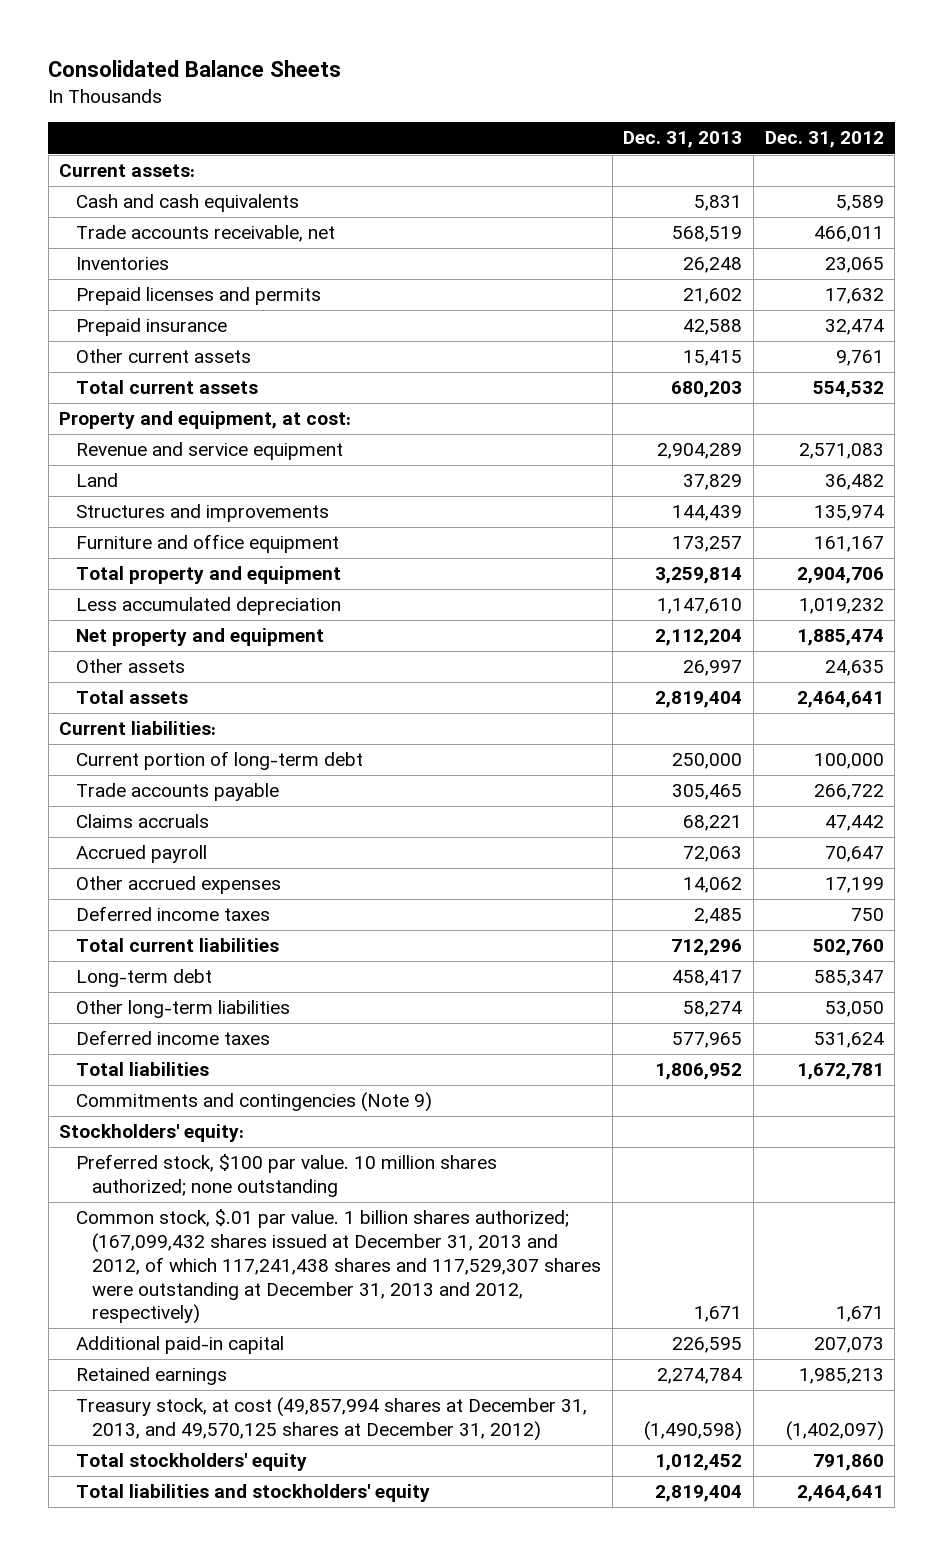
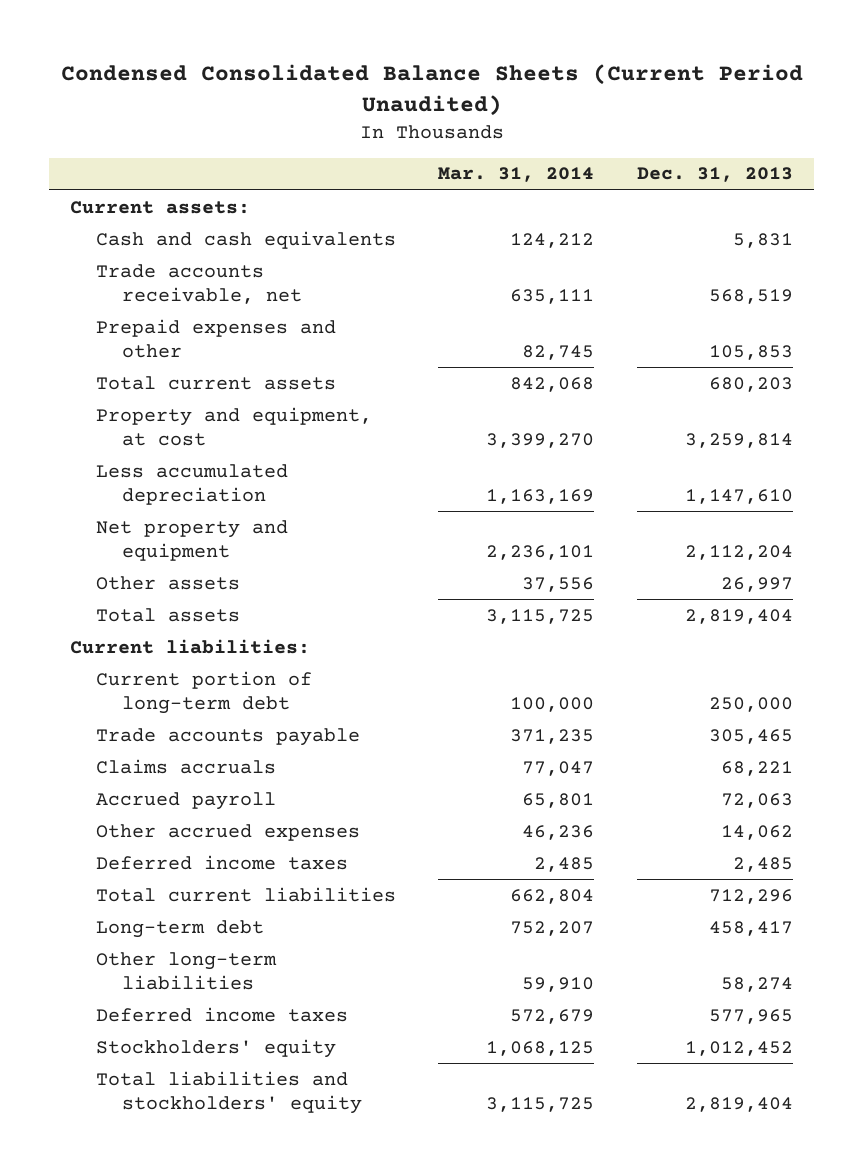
- Consolidated Balance Sheets
+ Condensed Consolidated Balance Sheets (Current Period Unaudited)
- | Dec. 31, 2013 | Dec. 31, 2012
+ | Mar. 31, 2014 | Dec. 31, 2013
- Inventories | 26,248 | 23,065
- Prepaid licenses and permits | 21,602 | 17,632
- Prepaid insurance | 42,588 | 32,474
- Other current assets | 15,415 | 9,761
+ Prepaid expenses and other | 82,745 | 105,853
- Property and equipment, at cost:
- Revenue and service equipment | 2,904,289 | 2,571,083
- Land | 37,829 | 36,482
- Structures and improvements | 144,439 | 135,974
- Furniture and office equipment | 173,257 | 161,167
- Total property and equipment | 3,259,814 | 2,904,706
+ Property and equipment, at cost | 3,399,270 | 3,259,814
- Total liabilities | 1,806,952 | 1,672,781
- Commitments and contingencies (Note 9)
- Stockholders' equity:
- Preferred stock, $100 par value. 10 million shares authorized; none outstanding
- Common stock, $.01 par value. 1 billion shares authorized; (167,099,432 shares issued at December 31, 2013 and 2012, of which 117,241,438 shares and 117,529,307 shares were outstanding at December 31, 2013 and 2012, respectively) | 1,671 | 1,671
- Additional paid-in capital | 226,595 | 207,073
- Retained earnings | 2,274,784 | 1,985,213
- Treasury stock, at cost (49,857,994 shares at December 31, 2013, and 49,570,125 shares at December 31, 2012) | (1,490,598) | (1,402,097)
- Total stockholders' equity | 1,012,452 | 791,860
+ Stockholders' equity | 1,068,125 | 1,012,452

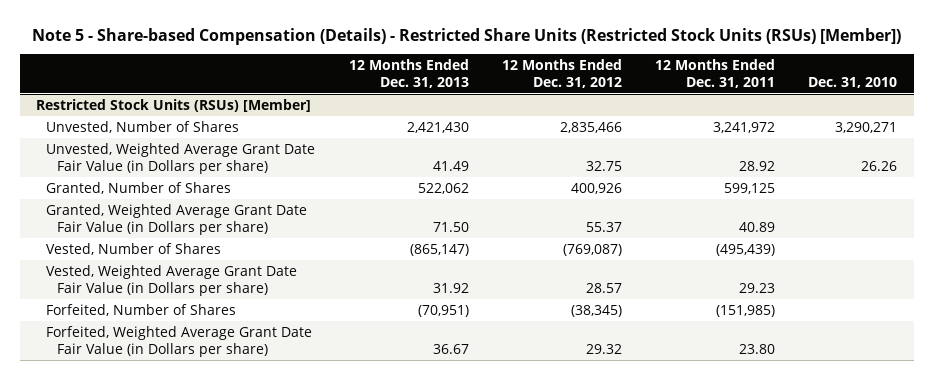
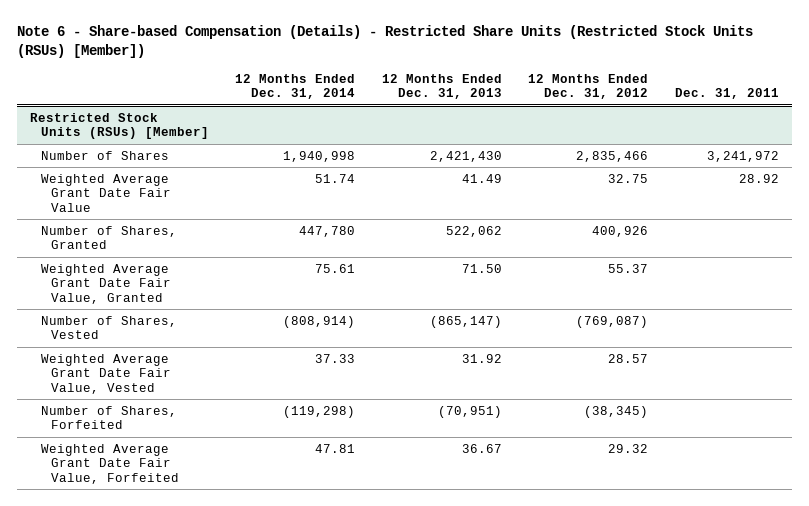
- Note 5 - Share-based Compensation (Details) - Restricted Share Units (Restricted Stock Units (RSUs) [Member])
+ Note 6 - Share-based Compensation (Details) - Restricted Share Units (Restricted Stock Units (RSUs) [Member])
- | 12 Months Ended Dec. 31, 2013 | 12 Months Ended Dec. 31, 2012 | 12 Months Ended Dec. 31, 2011 | Dec. 31, 2010
+ | 12 Months Ended Dec. 31, 2014 | 12 Months Ended Dec. 31, 2013 | 12 Months Ended Dec. 31, 2012 | Dec. 31, 2011
@ Restricted Stock Units (RSUs) [Member]
- Unvested, Number of Shares | 2,421,430 | 2,835,466 | 3,241,972 | 3,290,271
- Unvested, Weighted Average Grant Date Fair Value (in Dollars per share) | 41.49 | 32.75 | 28.92 | 26.26
- Granted, Number of Shares | 522,062 | 400,926 | 599,125 |
- Granted, Weighted Average Grant Date Fair Value (in Dollars per share) | 71.50 | 55.37 | 40.89 |
- Vested, Number of Shares | (865,147) | (769,087) | (495,439) |
- Vested, Weighted Average Grant Date Fair Value (in Dollars per share) | 31.92 | 28.57 | 29.23 |
- Forfeited, Number of Shares | (70,951) | (38,345) | (151,985) |
- Forfeited, Weighted Average Grant Date Fair Value (in Dollars per share) | 36.67 | 29.32 | 23.80 |
+ Number of Shares | 1,940,998 | 2,421,430 | 2,835,466 | 3,241,972
+ Weighted Average Grant Date Fair Value | 51.74 | 41.49 | 32.75 | 28.92
+ Number of Shares, Granted | 447,780 | 522,062 | 400,926 |
+ Weighted Average Grant Date Fair Value, Granted | 75.61 | 71.50 | 55.37 |
+ Number of Shares, Vested | (808,914) | (865,147) | (769,087) |
+ Weighted Average Grant Date Fair Value, Vested | 37.33 | 31.92 | 28.57 |
+ Number of Shares, Forfeited | (119,298) | (70,951) | (38,345) |
+ Weighted Average Grant Date Fair Value, Forfeited | 47.81 | 36.67 | 29.32 |

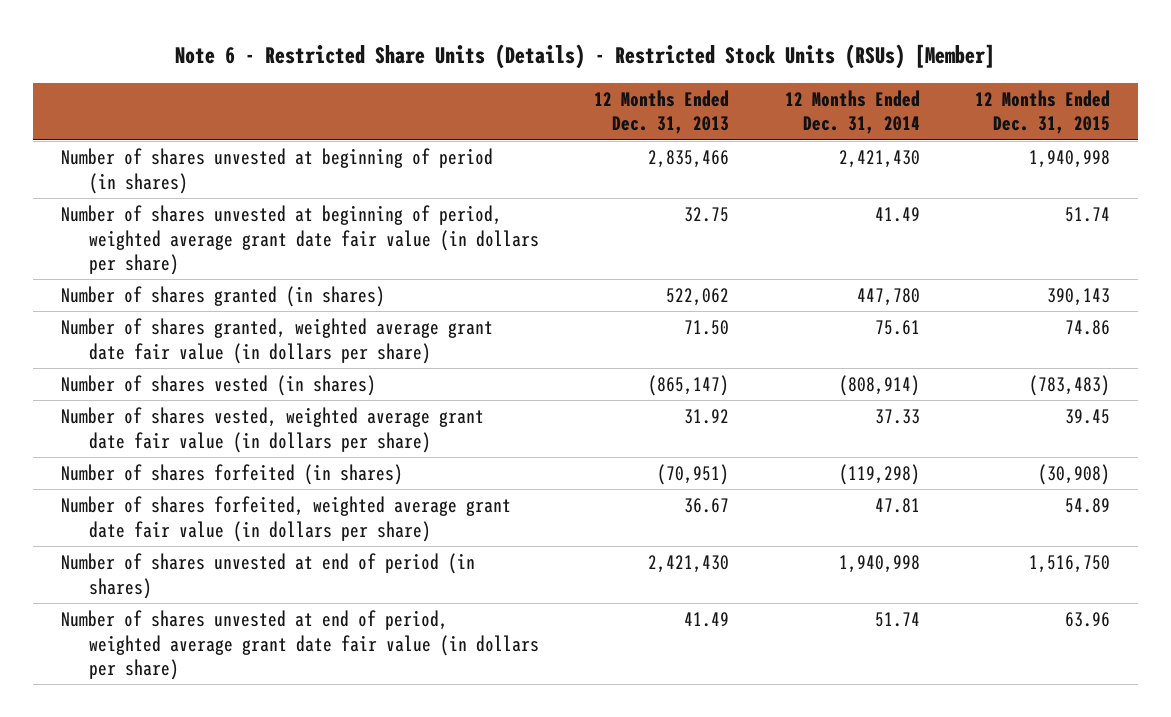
- Note 6 - Share-based Compensation (Details) - Restricted Share Units (Restricted Stock Units (RSUs) [Member])
+ Note 6 - Restricted Share Units (Details) - Restricted Stock Units (RSUs) [Member]
- | 12 Months Ended Dec. 31, 2014 | 12 Months Ended Dec. 31, 2013 | 12 Months Ended Dec. 31, 2012 | Dec. 31, 2011
+ | 12 Months Ended Dec. 31, 2013 | 12 Months Ended Dec. 31, 2014 | 12 Months Ended Dec. 31, 2015
- Restricted Stock Units (RSUs) [Member]
- Number of Shares | 1,940,998 | 2,421,430 | 2,835,466 | 3,241,972
- Weighted Average Grant Date Fair Value | 51.74 | 41.49 | 32.75 | 28.92
- Number of Shares, Granted | 447,780 | 522,062 | 400,926 |
- Weighted Average Grant Date Fair Value, Granted | 75.61 | 71.50 | 55.37 |
- Number of Shares, Vested | (808,914) | (865,147) | (769,087) |
- Weighted Average Grant Date Fair Value, Vested | 37.33 | 31.92 | 28.57 |
- Number of Shares, Forfeited | (119,298) | (70,951) | (38,345) |
- Weighted Average Grant Date Fair Value, Forfeited | 47.81 | 36.67 | 29.32 |
+ Number of shares unvested at beginning of period (in shares) | 2,835,466 | 2,421,430 | 1,940,998
+ Number of shares unvested at beginning of period, weighted average grant date fair value (in dollars per share) | 32.75 | 41.49 | 51.74
+ Number of shares granted (in shares) | 522,062 | 447,780 | 390,143
+ Number of shares granted, weighted average grant date fair value (in dollars per share) | 71.50 | 75.61 | 74.86
+ Number of shares vested (in shares) | (865,147) | (808,914) | (783,483)
+ Number of shares vested, weighted average grant date fair value (in dollars per share) | 31.92 | 37.33 | 39.45
+ Number of shares forfeited (in shares) | (70,951) | (119,298) | (30,908)
+ Number of shares forfeited, weighted average grant date fair value (in dollars per share) | 36.67 | 47.81 | 54.89
+ Number of shares unvested at end of period (in shares) | 2,421,430 | 1,940,998 | 1,516,750
+ Number of shares unvested at end of period, weighted average grant date fair value (in dollars per share) | 41.49 | 51.74 | 63.96

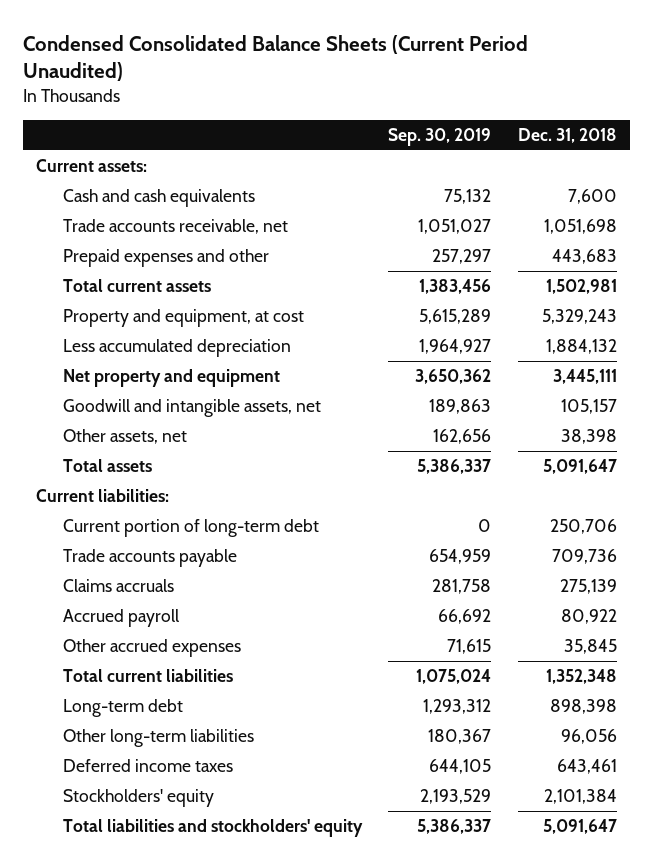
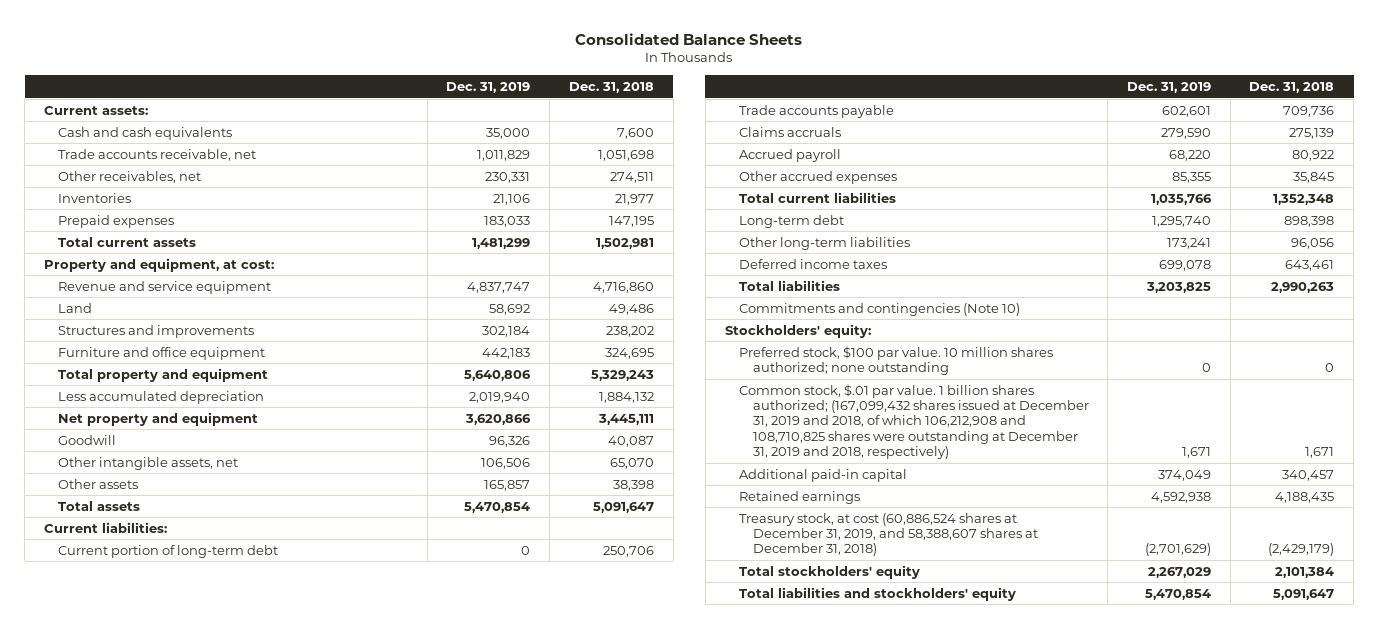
- Condensed Consolidated Balance Sheets (Current Period Unaudited)
+ Consolidated Balance Sheets
- | Sep. 30, 2019 | Dec. 31, 2018
+ | Dec. 31, 2019 | Dec. 31, 2018
- Prepaid expenses and other | 257,297 | 443,683
+ Other receivables, net | 230,331 | 274,511
+ Inventories | 21,106 | 21,977
+ Prepaid expenses | 183,033 | 147,195
- Property and equipment, at cost | 5,615,289 | 5,329,243
+ Property and equipment, at cost:
+ Revenue and service equipment | 4,837,747 | 4,716,860
+ Land | 58,692 | 49,486
+ Structures and improvements | 302,184 | 238,202
+ Furniture and office equipment | 442,183 | 324,695
+ Total property and equipment | 5,640,806 | 5,329,243
- Goodwill and intangible assets, net | 189,863 | 105,157
- Other assets, net | 162,656 | 38,398
+ Goodwill | 96,326 | 40,087
+ Other intangible assets, net | 106,506 | 65,070
+ Other assets | 165,857 | 38,398
- Stockholders' equity | 2,193,529 | 2,101,384
+ Total liabilities | 3,203,825 | 2,990,263
+ Commitments and contingencies (Note 10)
+ Stockholders' equity:
+ Preferred stock, $100 par value. 10 million shares authorized; none outstanding | 0 | 0
+ Common stock, $.01 par value. 1 billion shares authorized; (167,099,432 shares issued at December 31, 2019 and 2018, of which 106,212,908 and 108,710,825 shares were outstanding at December 31, 2019 and 2018, respectively) | 1,671 | 1,671
+ Additional paid-in capital | 374,049 | 340,457
+ Retained earnings | 4,592,938 | 4,188,435
+ Treasury stock, at cost (60,886,524 shares at December 31, 2019, and 58,388,607 shares at December 31, 2018) | (2,701,629) | (2,429,179)
+ Total stockholders' equity | 2,267,029 | 2,101,384

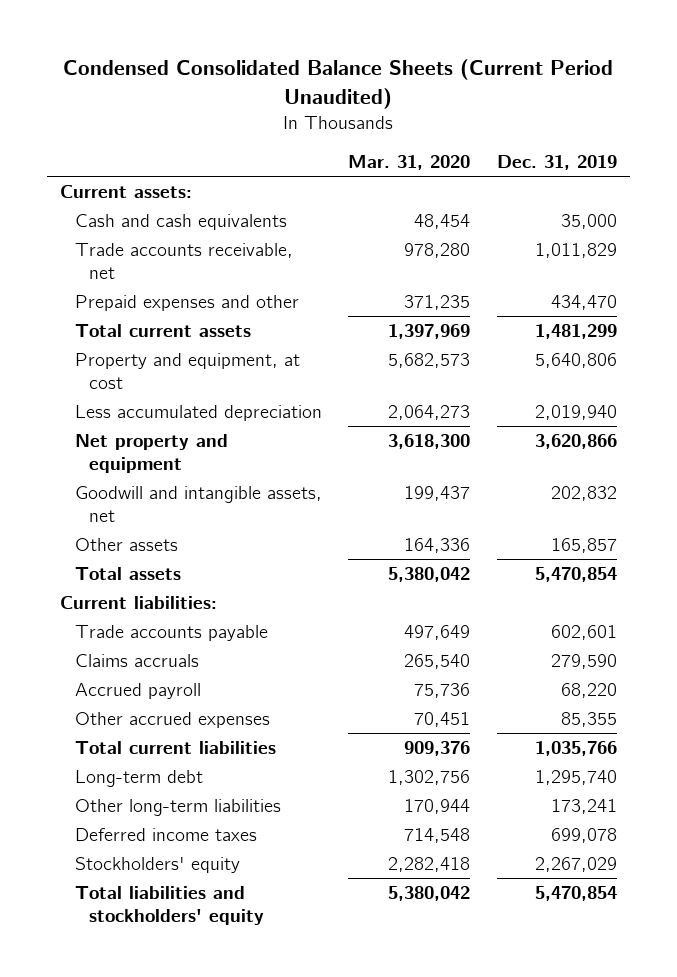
- Consolidated Balance Sheets
+ Condensed Consolidated Balance Sheets (Current Period Unaudited)
- | Dec. 31, 2019 | Dec. 31, 2018
+ | Mar. 31, 2020 | Dec. 31, 2019
- Other receivables, net | 230,331 | 274,511
- Inventories | 21,106 | 21,977
- Prepaid expenses | 183,033 | 147,195
+ Prepaid expenses and other | 371,235 | 434,470
- Property and equipment, at cost:
- Revenue and service equipment | 4,837,747 | 4,716,860
- Land | 58,692 | 49,486
- Structures and improvements | 302,184 | 238,202
- Furniture and office equipment | 442,183 | 324,695
- Total property and equipment | 5,640,806 | 5,329,243
+ Property and equipment, at cost | 5,682,573 | 5,640,806
- Goodwill | 96,326 | 40,087
- Other intangible assets, net | 106,506 | 65,070
+ Goodwill and intangible assets, net | 199,437 | 202,832
- Current portion of long-term debt | 0 | 250,706
- Total liabilities | 3,203,825 | 2,990,263
- Commitments and contingencies (Note 10)
- Stockholders' equity:
- Preferred stock, $100 par value. 10 million shares authorized; none outstanding | 0 | 0
- Common stock, $.01 par value. 1 billion shares authorized; (167,099,432 shares issued at December 31, 2019 and 2018, of which 106,212,908 and 108,710,825 shares were outstanding at December 31, 2019 and 2018, respectively) | 1,671 | 1,671
- Additional paid-in capital | 374,049 | 340,457
- Retained earnings | 4,592,938 | 4,188,435
- Treasury stock, at cost (60,886,524 shares at December 31, 2019, and 58,388,607 shares at December 31, 2018) | (2,701,629) | (2,429,179)
- Total stockholders' equity | 2,267,029 | 2,101,384
+ Stockholders' equity | 2,282,418 | 2,267,029

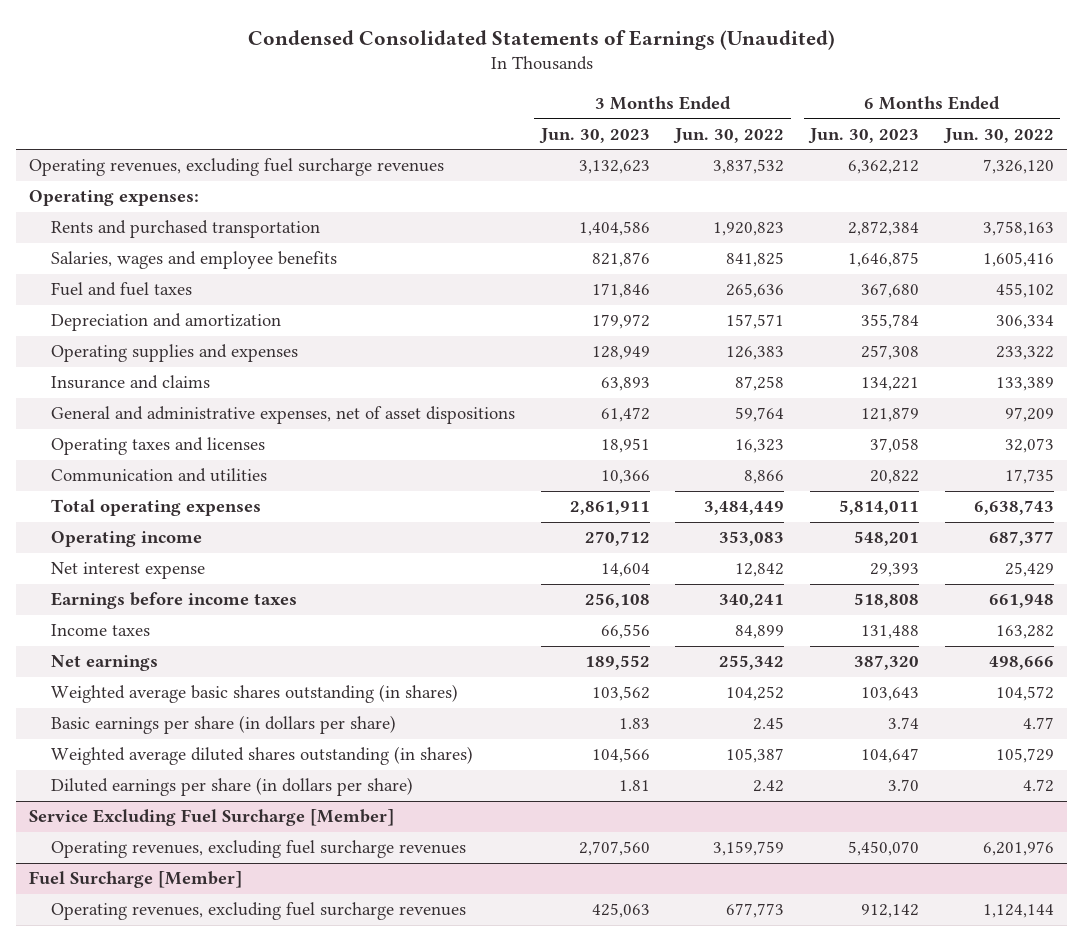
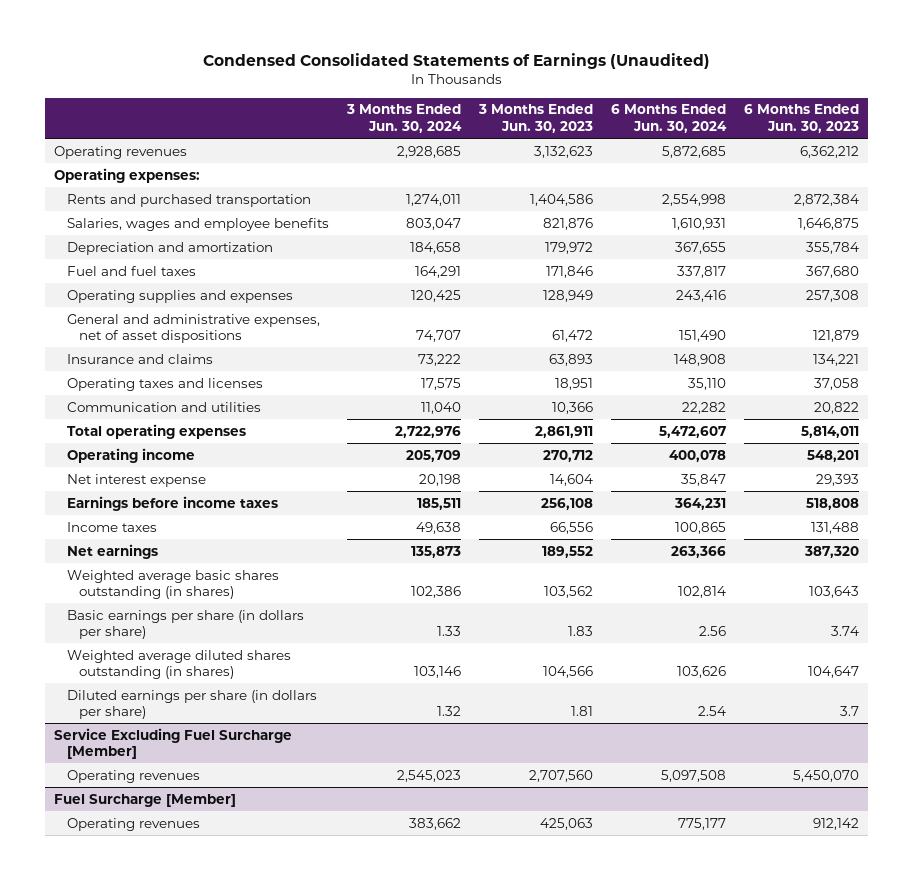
- | 3 Months Ended Jun. 30, 2023 | 3 Months Ended Jun. 30, 2022 | 6 Months Ended Jun. 30, 2023 | 6 Months Ended Jun. 30, 2022
+ | 3 Months Ended Jun. 30, 2024 | 3 Months Ended Jun. 30, 2023 | 6 Months Ended Jun. 30, 2024 | 6 Months Ended Jun. 30, 2023
- Operating revenues, excluding fuel surcharge revenues | 3,132,623 | 3,837,532 | 6,362,212 | 7,326,120
+ Operating revenues | 2,928,685 | 3,132,623 | 5,872,685 | 6,362,212
moved down: Fuel and fuel taxes | 164,291 | 171,846 | 337,817 | 367,680
moved down: Insurance and claims | 73,222 | 63,893 | 148,908 | 134,221
- Diluted earnings per share (in dollars per share) | 1.81 | 2.42 | 3.70 | 4.72
+ Diluted earnings per share (in dollars per share) | 1.32 | 1.81 | 2.54 | 3.7
@ Service Excluding Fuel Surcharge [Member]
- Operating revenues, excluding fuel surcharge revenues | 2,707,560 | 3,159,759 | 5,450,070 | 6,201,976
+ Operating revenues | 2,545,023 | 2,707,560 | 5,097,508 | 5,450,070
@ Fuel Surcharge [Member]
- Operating revenues, excluding fuel surcharge revenues | 425,063 | 677,773 | 912,142 | 1,124,144
+ Operating revenues | 383,662 | 425,063 | 775,177 | 912,142

